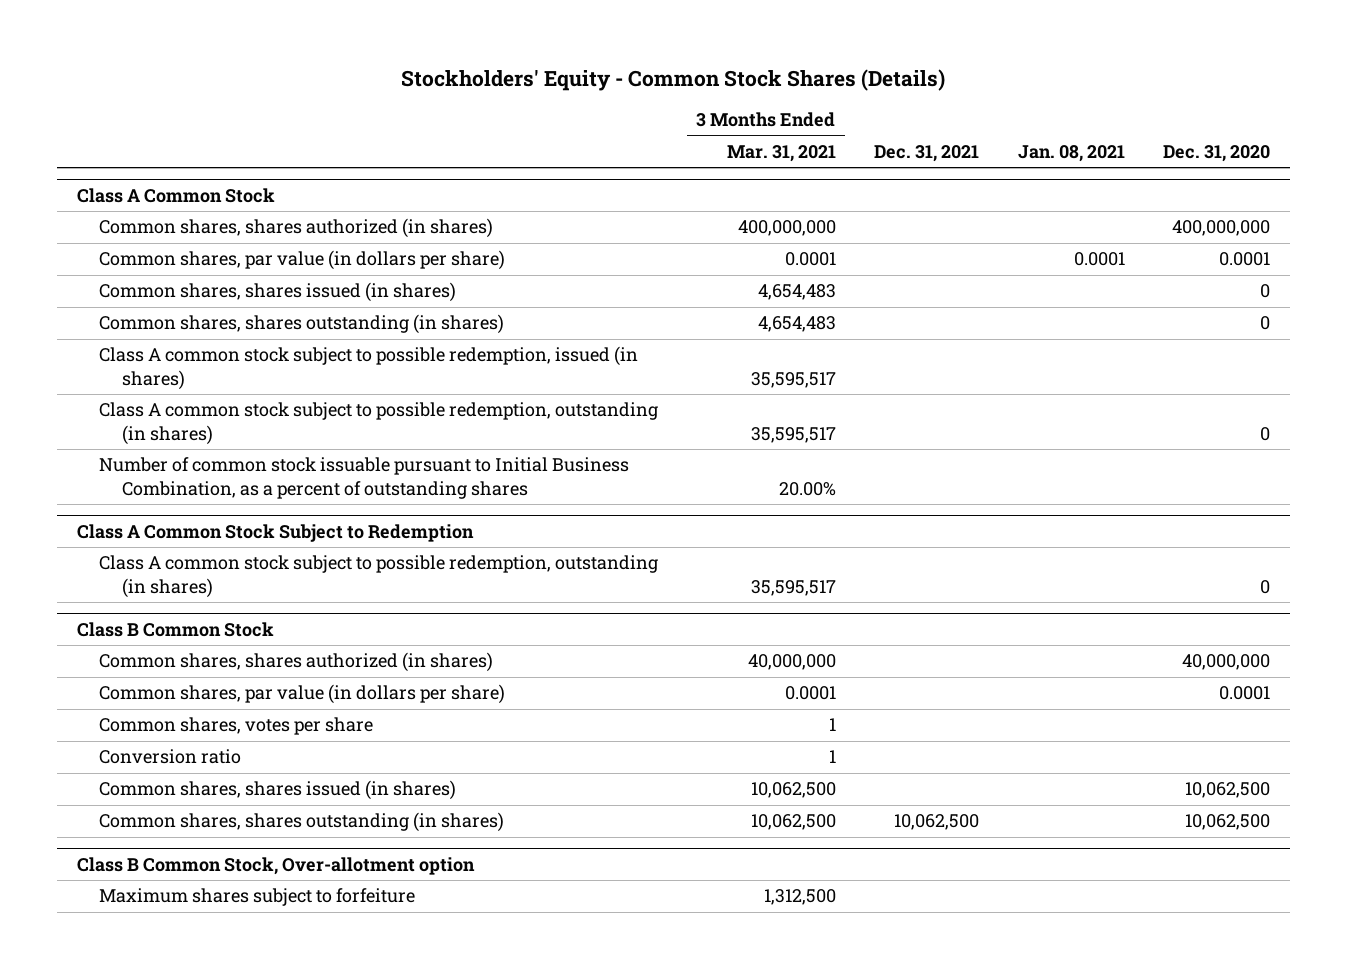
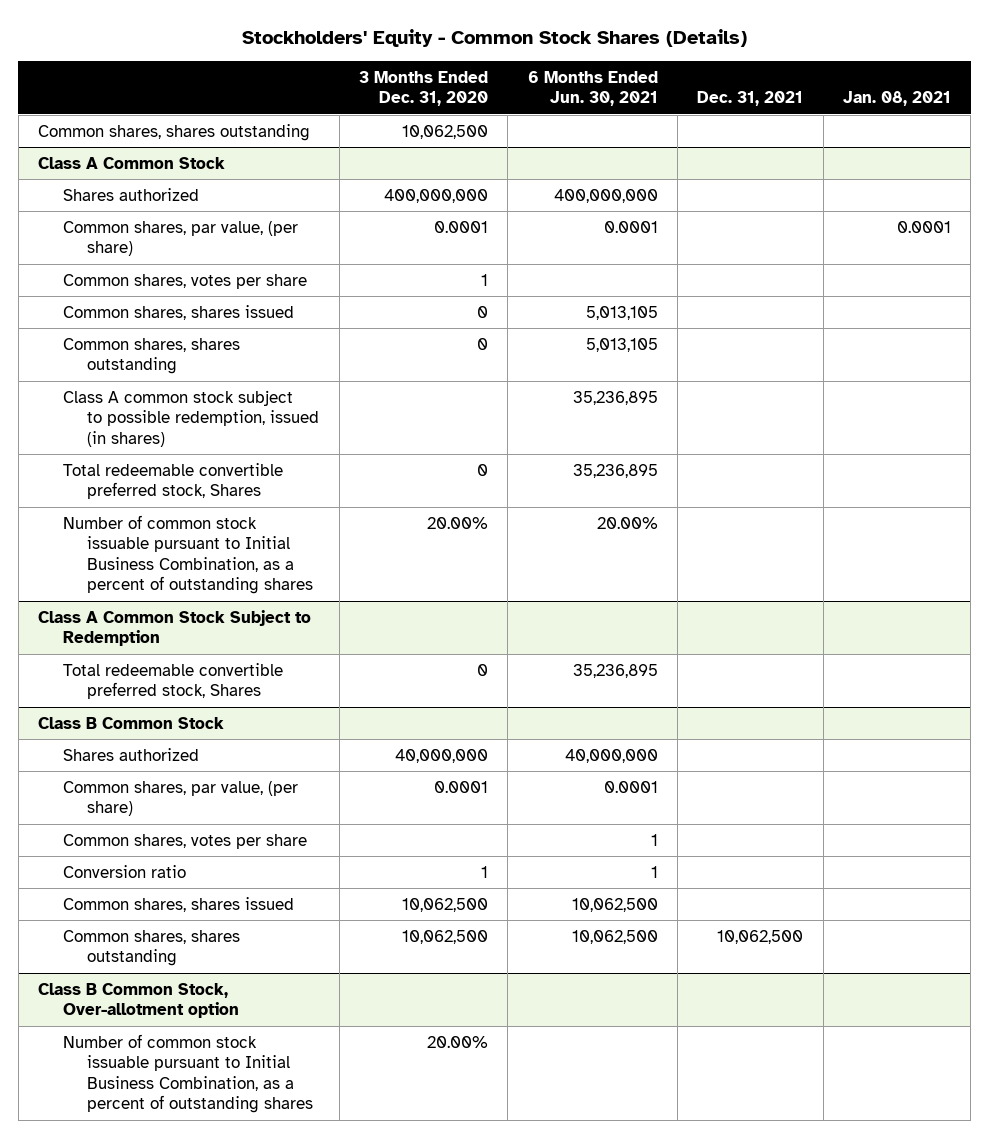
- | 3 Months Ended Mar. 31, 2021 | Dec. 31, 2021 | Jan. 08, 2021 | Dec. 31, 2020
+ | 3 Months Ended Dec. 31, 2020 | 6 Months Ended Jun. 30, 2021 | Dec. 31, 2021 | Jan. 08, 2021
+ Common shares, shares outstanding | 10,062,500 | | |
@ Class A Common Stock
- Common shares, shares authorized (in shares) | 400,000,000 | | | 400,000,000
- Common shares, par value (in dollars per share) | 0.0001 | | 0.0001 | 0.0001
- Common shares, shares issued (in shares) | 4,654,483 | | | 0
- Common shares, shares outstanding (in shares) | 4,654,483 | | | 0
+ Shares authorized | 400,000,000 | 400,000,000 | |
+ Common shares, par value, (per share) | 0.0001 | 0.0001 | | 0.0001
+ Common shares, votes per share | 1 | | |
+ Common shares, shares issued | 0 | 5,013,105 | |
+ Common shares, shares outstanding | 0 | 5,013,105 | |
- Class A common stock subject to possible redemption, outstanding (in shares) | 35,595,517 | | | 0
+ Total redeemable convertible preferred stock, Shares | 0 | 35,236,895 | |
@ Class A Common Stock Subject to Redemption
- Class A common stock subject to possible redemption, outstanding (in shares) | 35,595,517 | | | 0
+ Total redeemable convertible preferred stock, Shares | 0 | 35,236,895 | |
@ Class B Common Stock
- Common shares, shares authorized (in shares) | 40,000,000 | | | 40,000,000
- Common shares, par value (in dollars per share) | 0.0001 | | | 0.0001
+ Shares authorized | 40,000,000 | 40,000,000 | |
+ Common shares, par value, (per share) | 0.0001 | 0.0001 | |
- Common shares, shares issued (in shares) | 10,062,500 | | | 10,062,500
- Common shares, shares outstanding (in shares) | 10,062,500 | 10,062,500 | | 10,062,500
+ Common shares, shares issued | 10,062,500 | 10,062,500 | |
+ Common shares, shares outstanding | 10,062,500 | 10,062,500 | 10,062,500 |
@ Class B Common Stock, Over-allotment option
- Maximum shares subject to forfeiture | 1,312,500 | | |
+ Number of common stock issuable pursuant to Initial Business Combination, as a percent of outstanding shares | 20.00% | | |

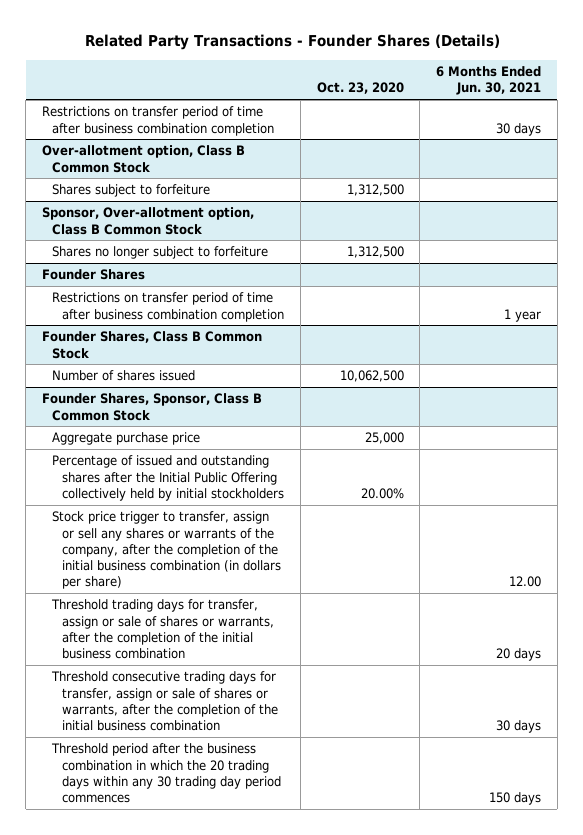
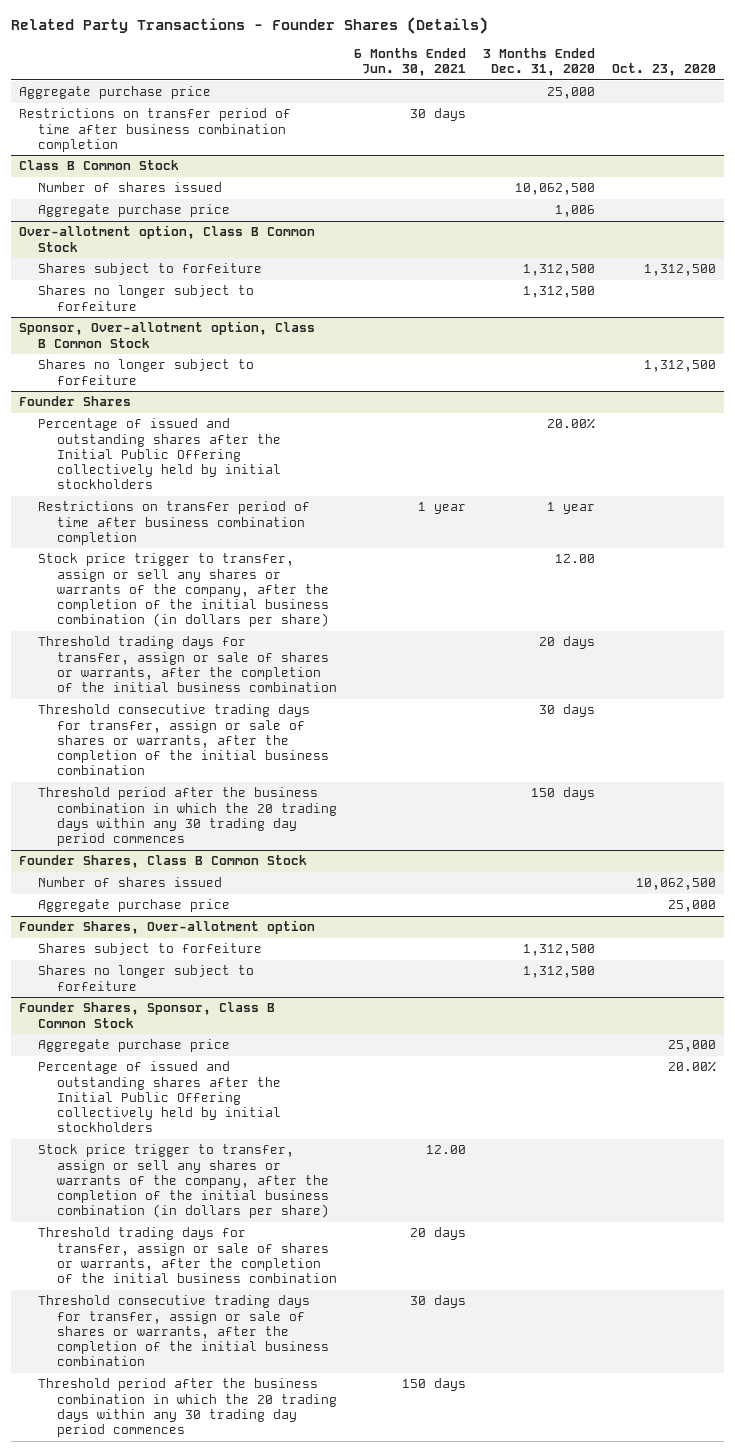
- | Oct. 23, 2020 | 6 Months Ended Jun. 30, 2021
+ | 6 Months Ended Jun. 30, 2021 | 3 Months Ended Dec. 31, 2020 | Oct. 23, 2020
+ Aggregate purchase price | | 25,000 |
+ Class B Common Stock
+ Number of shares issued | | 10,062,500 |
+ Aggregate purchase price | | 1,006 |
@ Over-allotment option, Class B Common Stock
+ Shares no longer subject to forfeiture | | 1,312,500 |
@ Founder Shares
+ Percentage of issued and outstanding shares after the Initial Public Offering collectively held by initial stockholders | | 20.00% |
+ Stock price trigger to transfer, assign or sell any shares or warrants of the company, after the completion of the initial business combination (in dollars per share) | | 12.00 |
+ Threshold trading days for transfer, assign or sale of shares or warrants, after the completion of the initial business combination | | 20 days |
+ Threshold consecutive trading days for transfer, assign or sale of shares or warrants, after the completion of the initial business combination | | 30 days |
+ Threshold period after the business combination in which the 20 trading days within any 30 trading day period commences | | 150 days |
@ Founder Shares, Class B Common Stock
+ Aggregate purchase price | | | 25,000
+ Founder Shares, Over-allotment option
+ Shares subject to forfeiture | | 1,312,500 |
+ Shares no longer subject to forfeiture | | 1,312,500 |

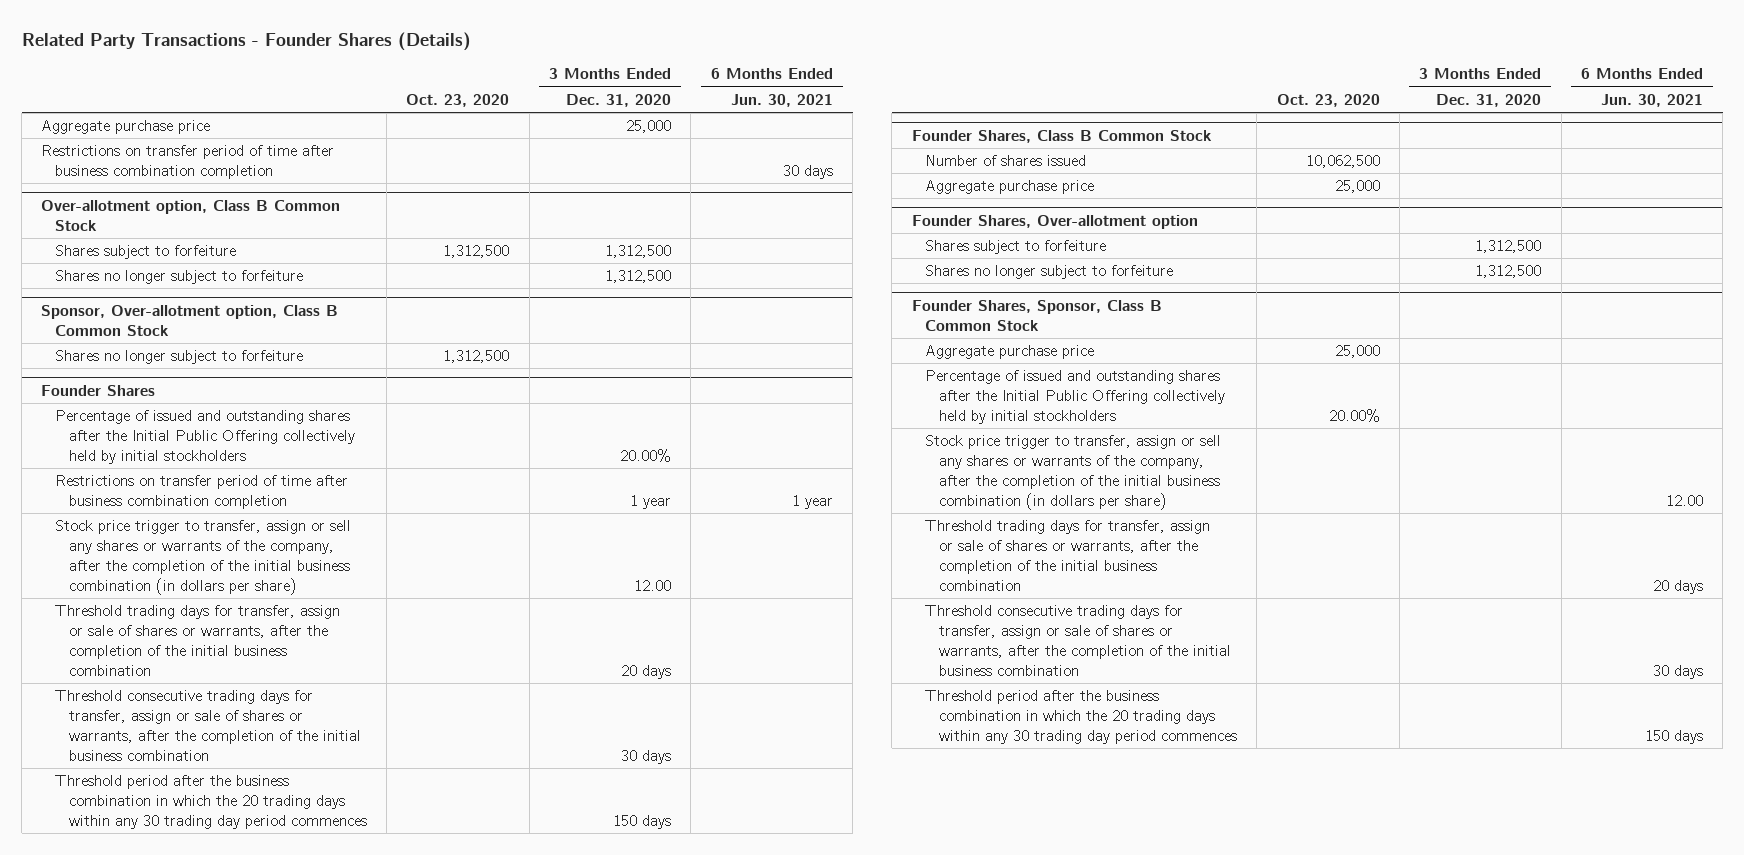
- | 6 Months Ended Jun. 30, 2021 | 3 Months Ended Dec. 31, 2020 | Oct. 23, 2020
+ | Oct. 23, 2020 | 3 Months Ended Dec. 31, 2020 | 6 Months Ended Jun. 30, 2021
- Class B Common Stock
- Number of shares issued | | 10,062,500 |
- Aggregate purchase price | | 1,006 |

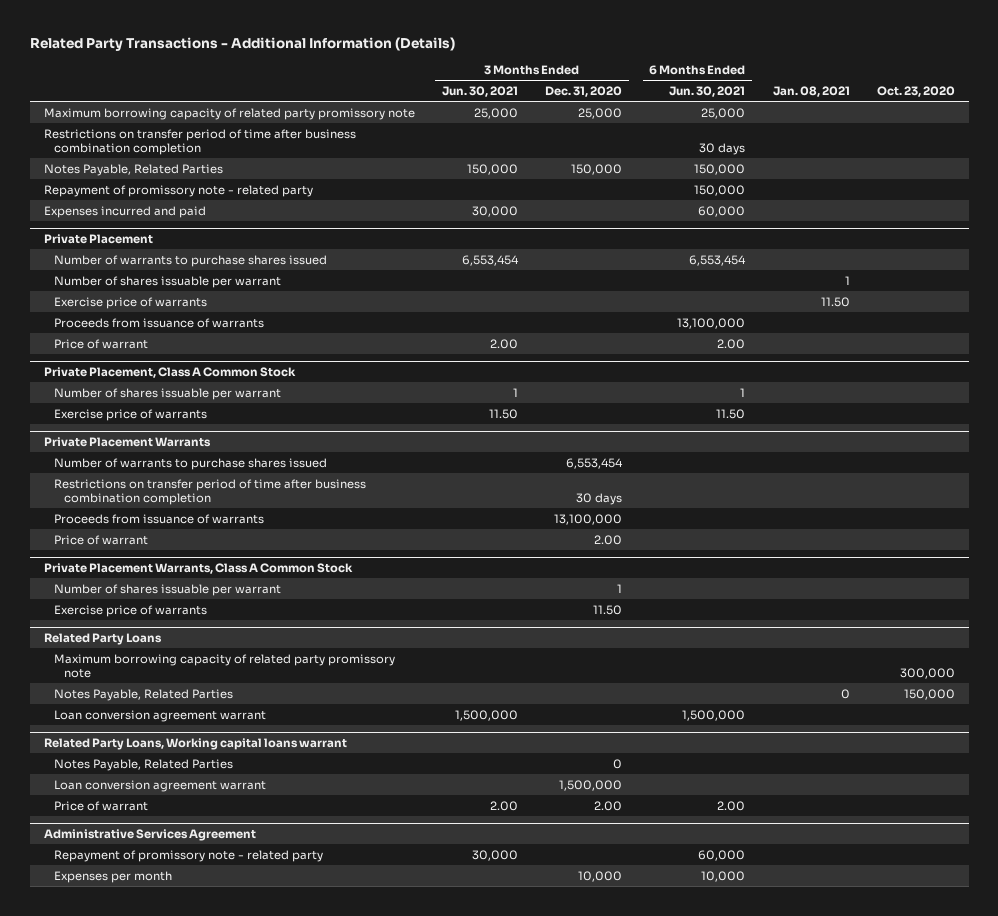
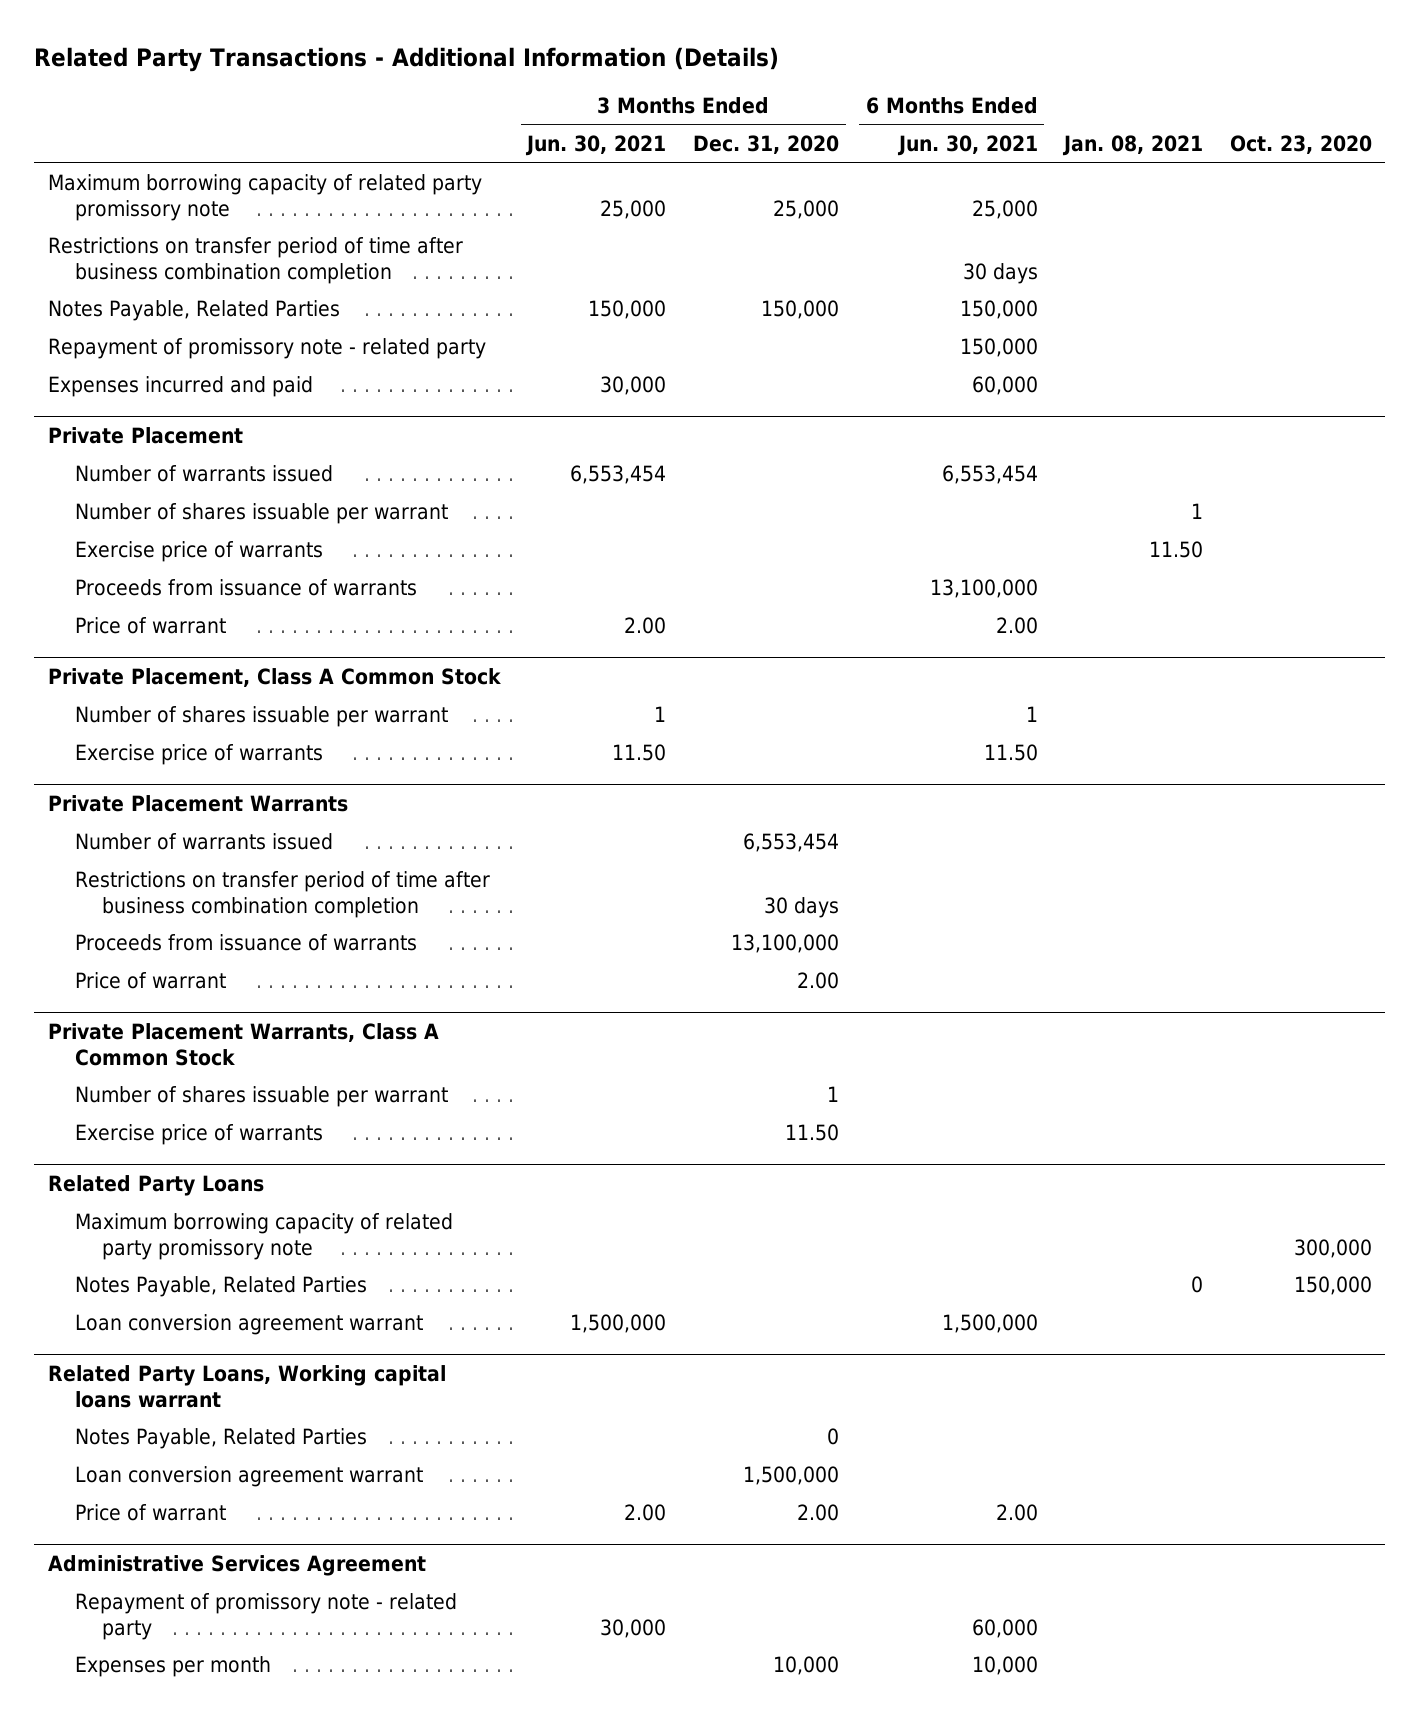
@ Private Placement
- Number of warrants to purchase shares issued | 6,553,454 | | 6,553,454 | |
+ Number of warrants issued | 6,553,454 | | 6,553,454 | |
@ Private Placement Warrants
- Number of warrants to purchase shares issued | | 6,553,454 | | |
+ Number of warrants issued | | 6,553,454 | | |

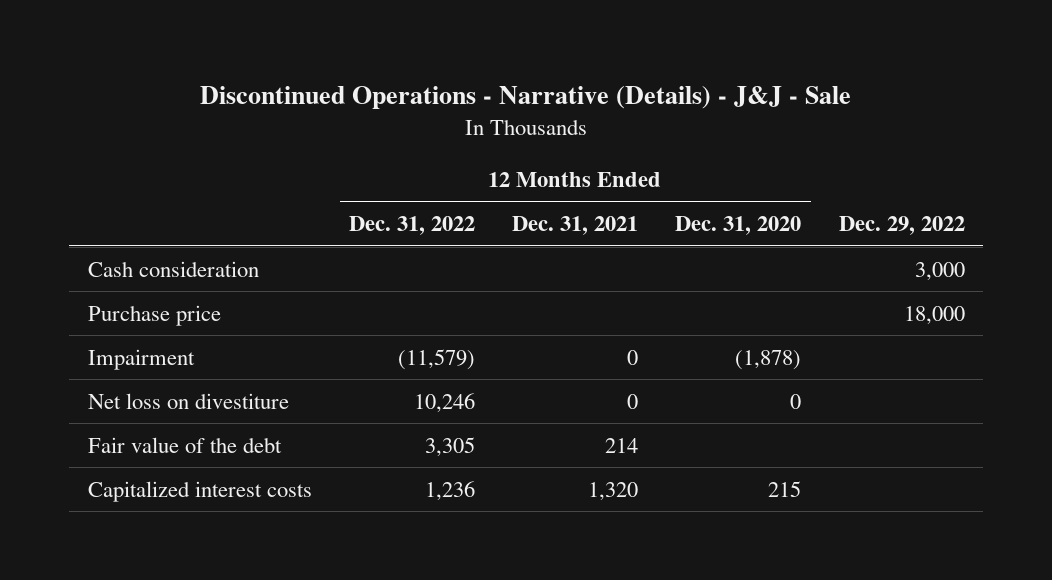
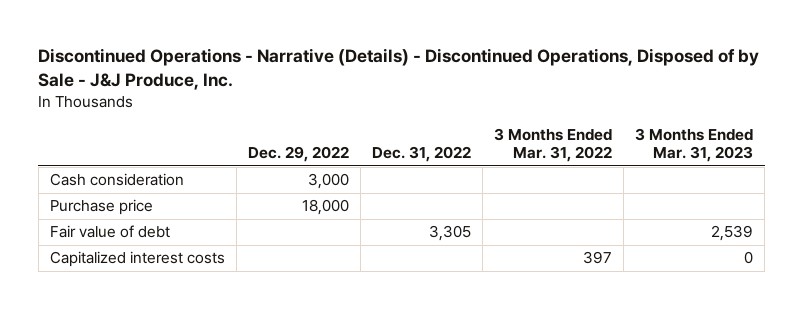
- Discontinued Operations - Narrative (Details) - J&J - Sale
+ Discontinued Operations - Narrative (Details) - Discontinued Operations, Disposed of by Sale - J&J Produce, Inc.
- | 12 Months Ended Dec. 31, 2022 | 12 Months Ended Dec. 31, 2021 | 12 Months Ended Dec. 31, 2020 | Dec. 29, 2022
+ | Dec. 29, 2022 | Dec. 31, 2022 | 3 Months Ended Mar. 31, 2022 | 3 Months Ended Mar. 31, 2023
- Impairment | (11,579) | 0 | (1,878) |
- Net loss on divestiture | 10,246 | 0 | 0 |
- Fair value of the debt | 3,305 | 214 | |
+ Fair value of debt | | 3,305 | | 2,539

